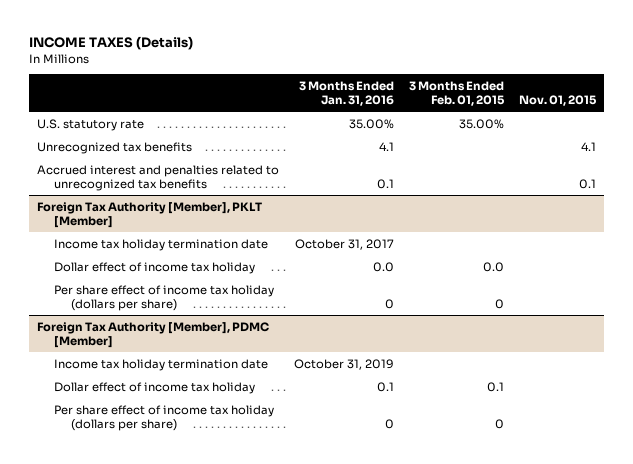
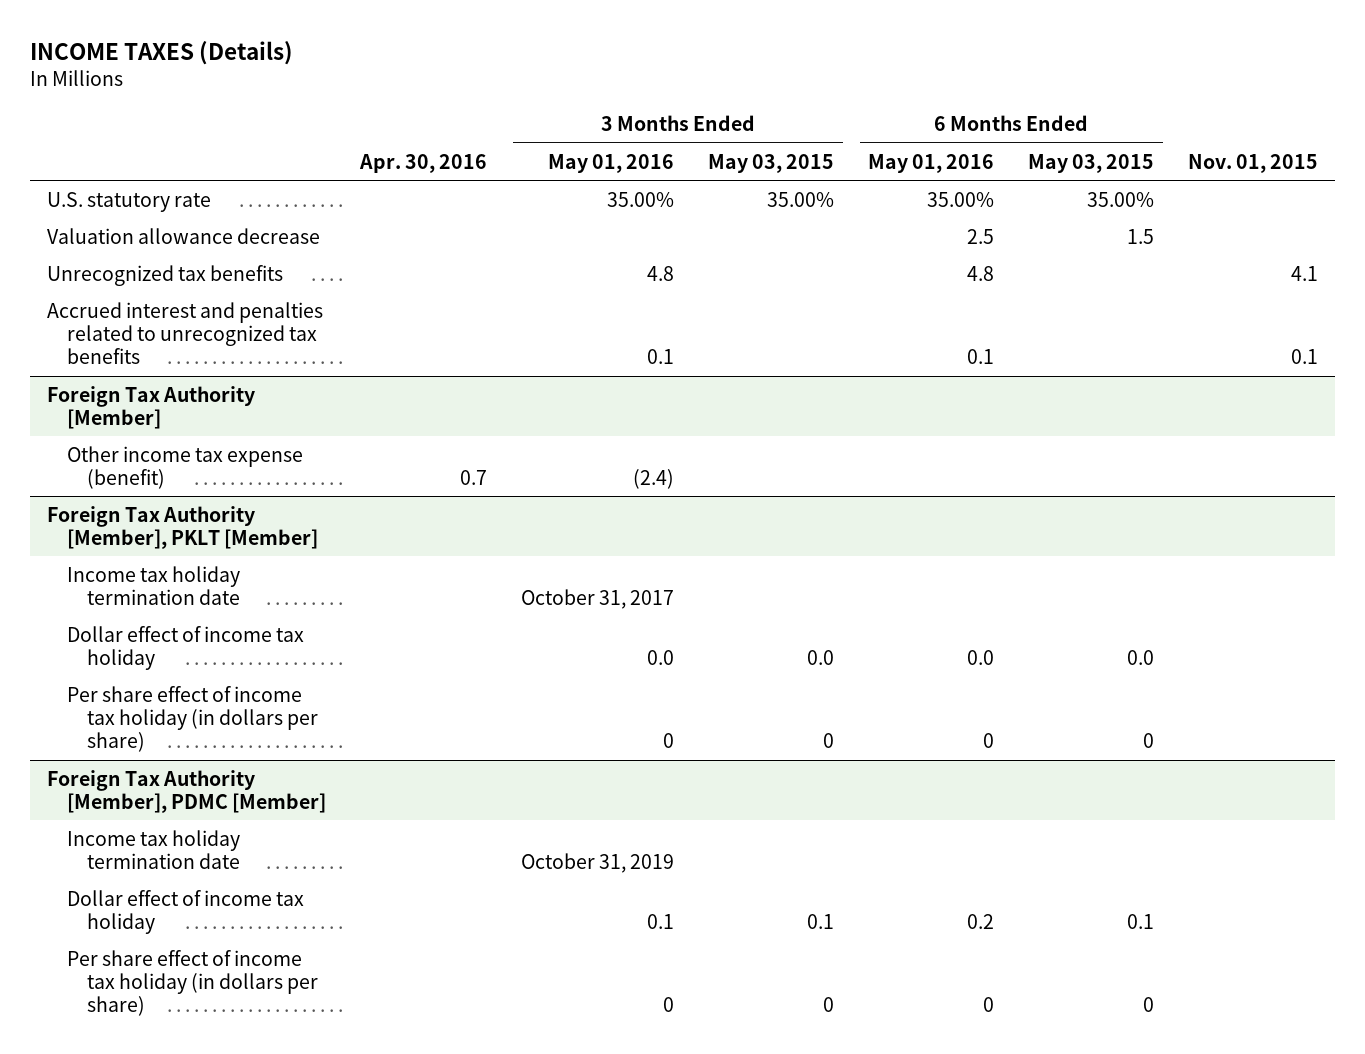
- | 3 Months Ended Jan. 31, 2016 | 3 Months Ended Feb. 01, 2015 | Nov. 01, 2015
+ | Apr. 30, 2016 | 3 Months Ended May 01, 2016 | 3 Months Ended May 03, 2015 | 6 Months Ended May 01, 2016 | 6 Months Ended May 03, 2015 | Nov. 01, 2015
+ Valuation allowance decrease | | | | 2.5 | 1.5 |
+ Foreign Tax Authority [Member]
+ Other income tax expense (benefit) | 0.7 | (2.4) | | | |
@ Foreign Tax Authority [Member], PKLT [Member]
- Per share effect of income tax holiday (dollars per share) | 0 | 0 |
+ Per share effect of income tax holiday (in dollars per share) | | 0 | 0 | 0 | 0 |
@ Foreign Tax Authority [Member], PDMC [Member]
- Per share effect of income tax holiday (dollars per share) | 0 | 0 |
+ Per share effect of income tax holiday (in dollars per share) | | 0 | 0 | 0 | 0 |

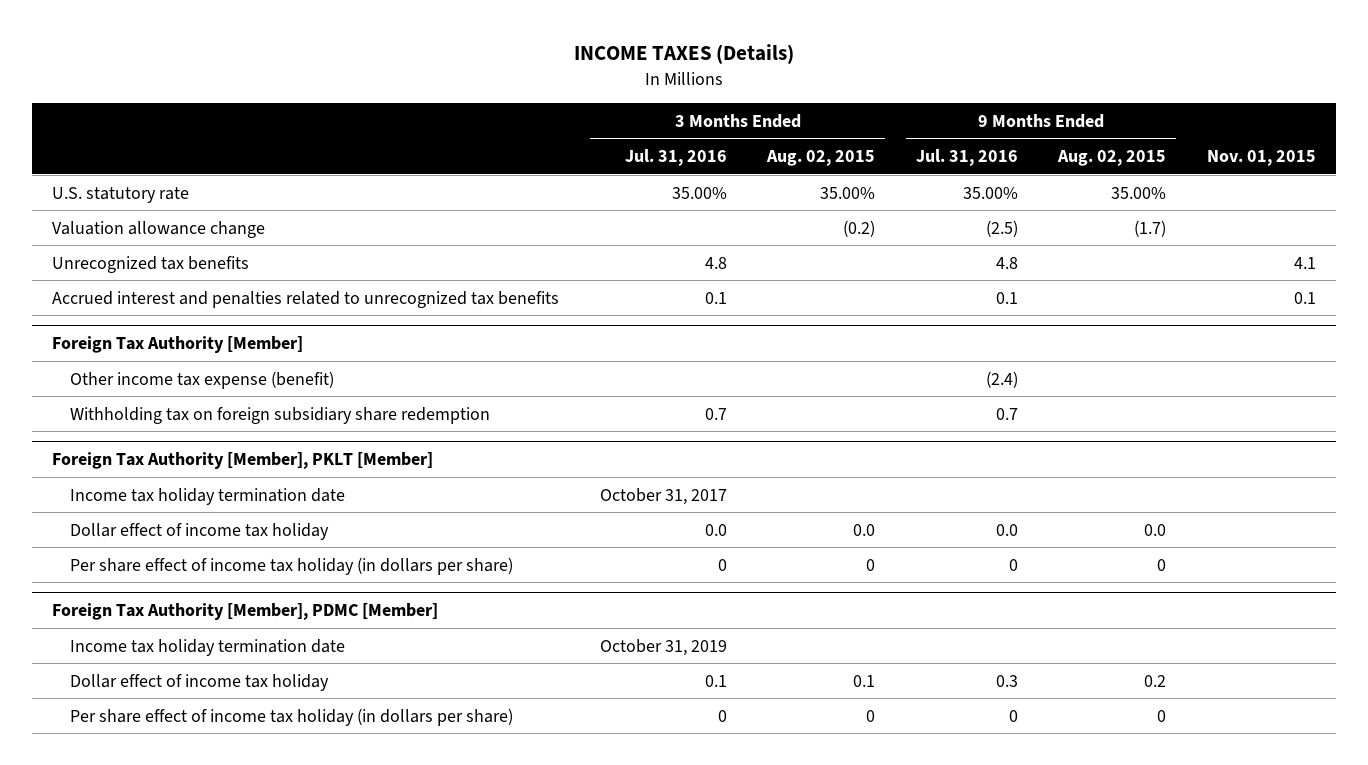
- | Apr. 30, 2016 | 3 Months Ended May 01, 2016 | 3 Months Ended May 03, 2015 | 6 Months Ended May 01, 2016 | 6 Months Ended May 03, 2015 | Nov. 01, 2015
+ | 3 Months Ended Jul. 31, 2016 | 3 Months Ended Aug. 02, 2015 | 9 Months Ended Jul. 31, 2016 | 9 Months Ended Aug. 02, 2015 | Nov. 01, 2015
- Valuation allowance decrease | | | | 2.5 | 1.5 |
+ Valuation allowance change | | (0.2) | (2.5) | (1.7) |
@ Foreign Tax Authority [Member]
+ Withholding tax on foreign subsidiary share redemption | 0.7 | | 0.7 | |

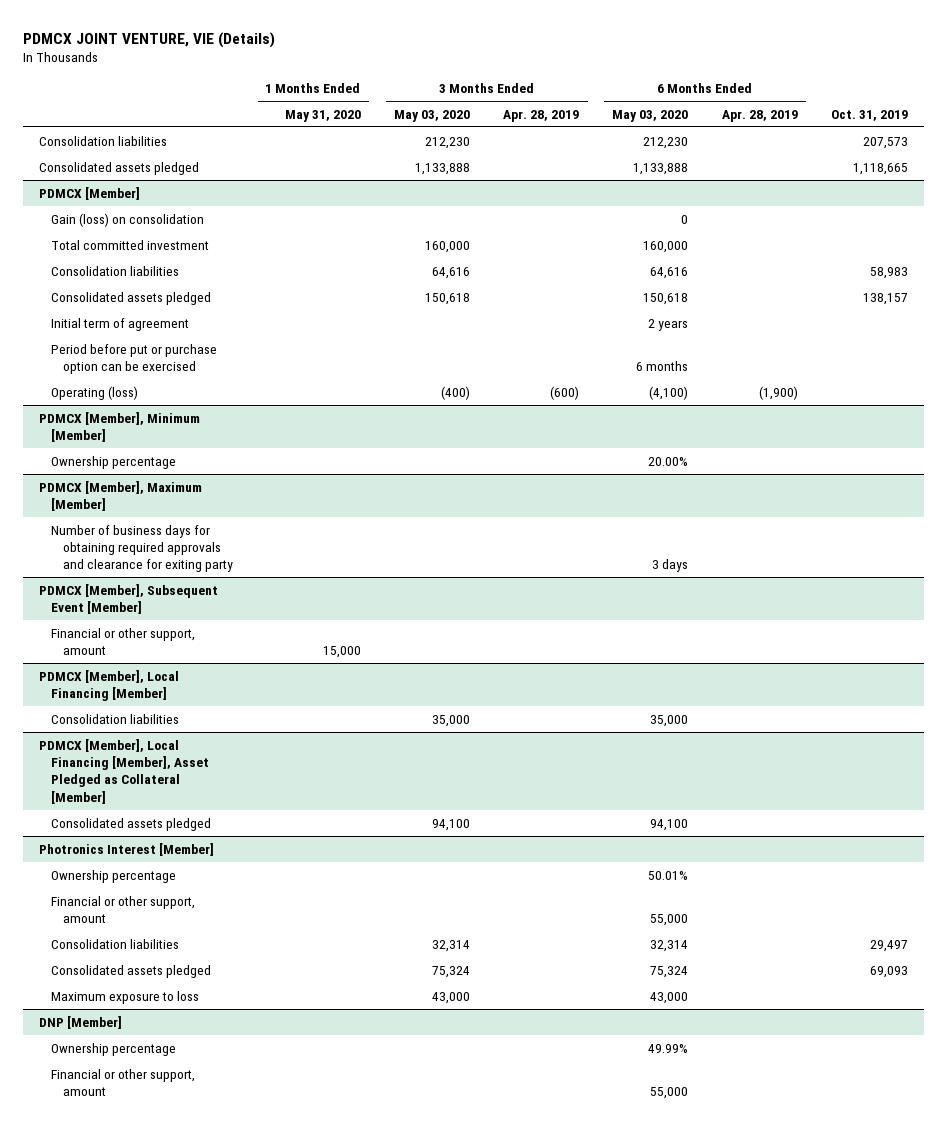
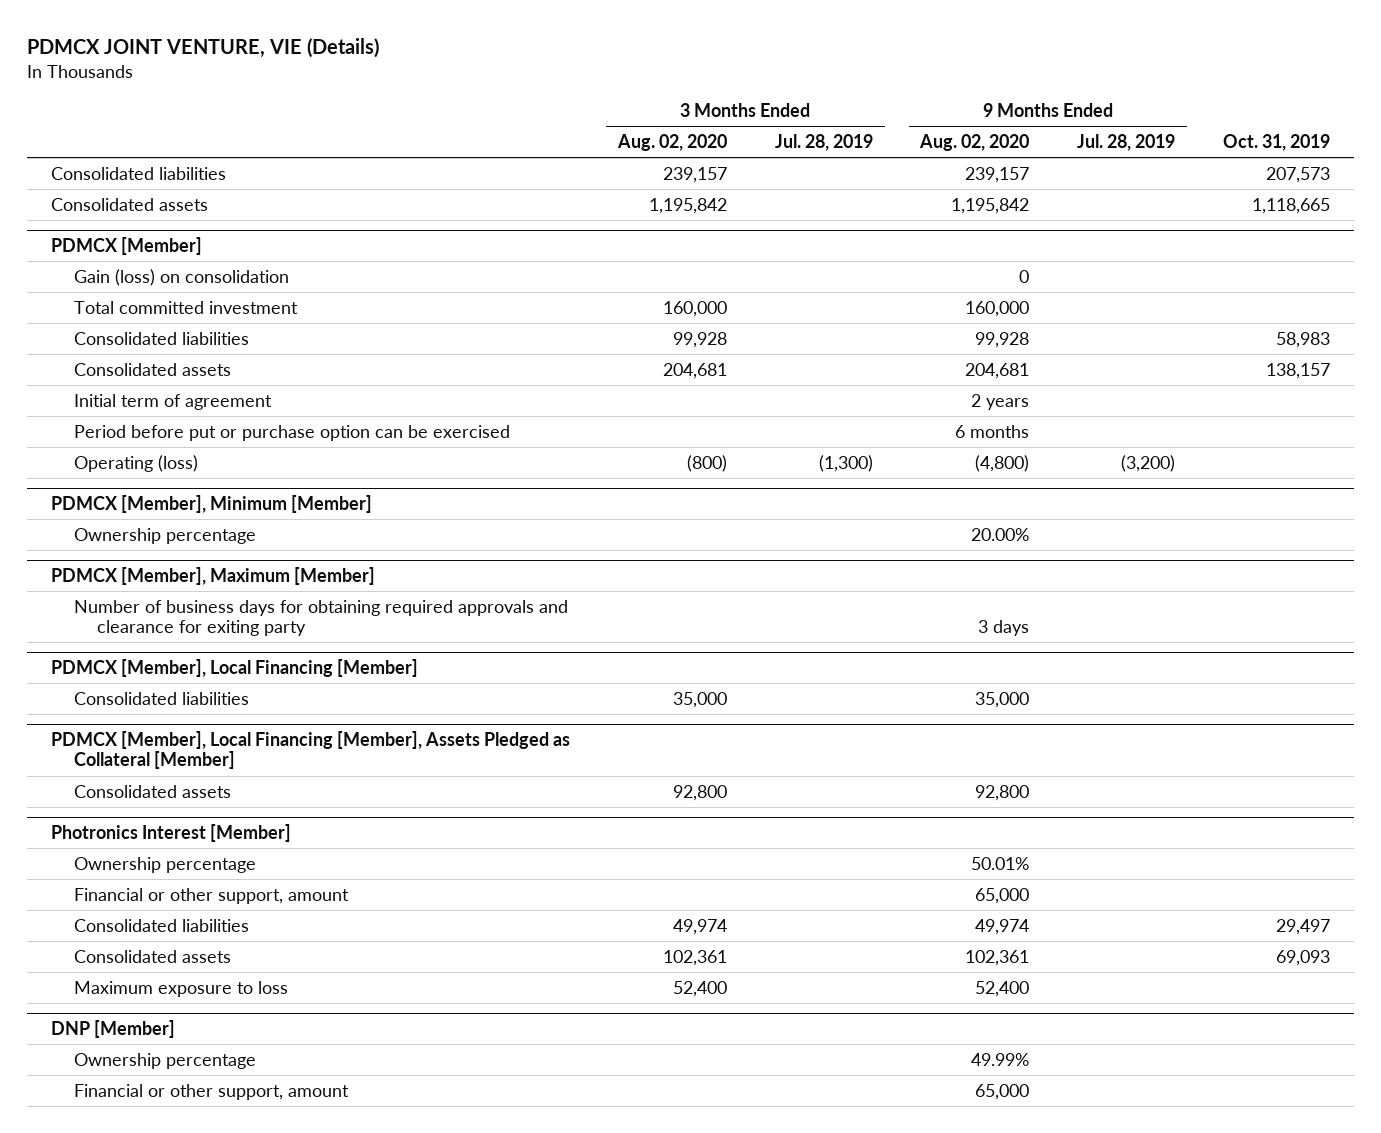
- | 1 Months Ended May 31, 2020 | 3 Months Ended May 03, 2020 | 3 Months Ended Apr. 28, 2019 | 6 Months Ended May 03, 2020 | 6 Months Ended Apr. 28, 2019 | Oct. 31, 2019
+ | 3 Months Ended Aug. 02, 2020 | 3 Months Ended Jul. 28, 2019 | 9 Months Ended Aug. 02, 2020 | 9 Months Ended Jul. 28, 2019 | Oct. 31, 2019
- Consolidation liabilities | | 212,230 | | 212,230 | | 207,573
- Consolidated assets pledged | | 1,133,888 | | 1,133,888 | | 1,118,665
+ Consolidated liabilities | 239,157 | | 239,157 | | 207,573
+ Consolidated assets | 1,195,842 | | 1,195,842 | | 1,118,665
@ PDMCX [Member]
- Consolidation liabilities | | 64,616 | | 64,616 | | 58,983
- Consolidated assets pledged | | 150,618 | | 150,618 | | 138,157
+ Consolidated liabilities | 99,928 | | 99,928 | | 58,983
+ Consolidated assets | 204,681 | | 204,681 | | 138,157
- PDMCX [Member], Subsequent Event [Member]
- Financial or other support, amount | 15,000 | | | | |
@ PDMCX [Member], Local Financing [Member]
- Consolidation liabilities | | 35,000 | | 35,000 | |
- PDMCX [Member], Local Financing [Member], Asset Pledged as Collateral [Member]
- Consolidated assets pledged | | 94,100 | | 94,100 | |
@ PDMCX [Member], Local Financing [Member]
+ Consolidated liabilities | 35,000 | | 35,000 | |
+ PDMCX [Member], Local Financing [Member], Assets Pledged as Collateral [Member]
+ Consolidated assets | 92,800 | | 92,800 | |
@ Photronics Interest [Member]
- Consolidation liabilities | | 32,314 | | 32,314 | | 29,497
- Consolidated assets pledged | | 75,324 | | 75,324 | | 69,093
+ Consolidated liabilities | 49,974 | | 49,974 | | 29,497
+ Consolidated assets | 102,361 | | 102,361 | | 69,093

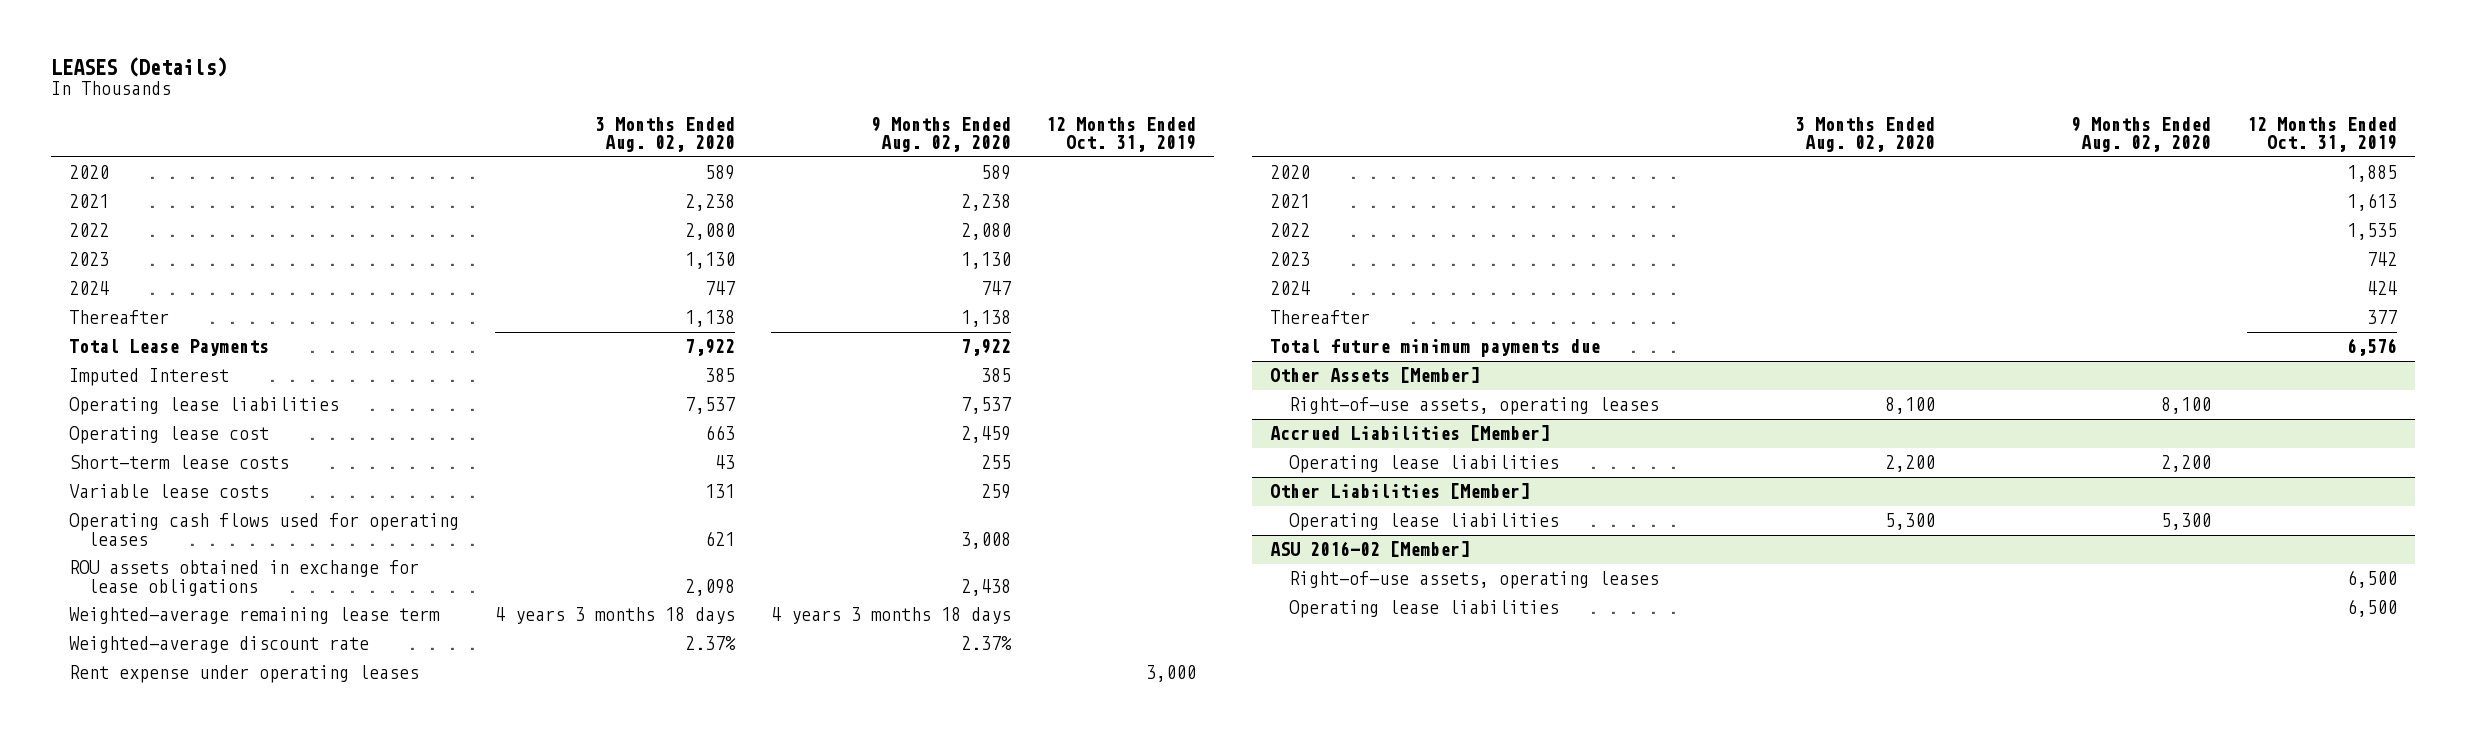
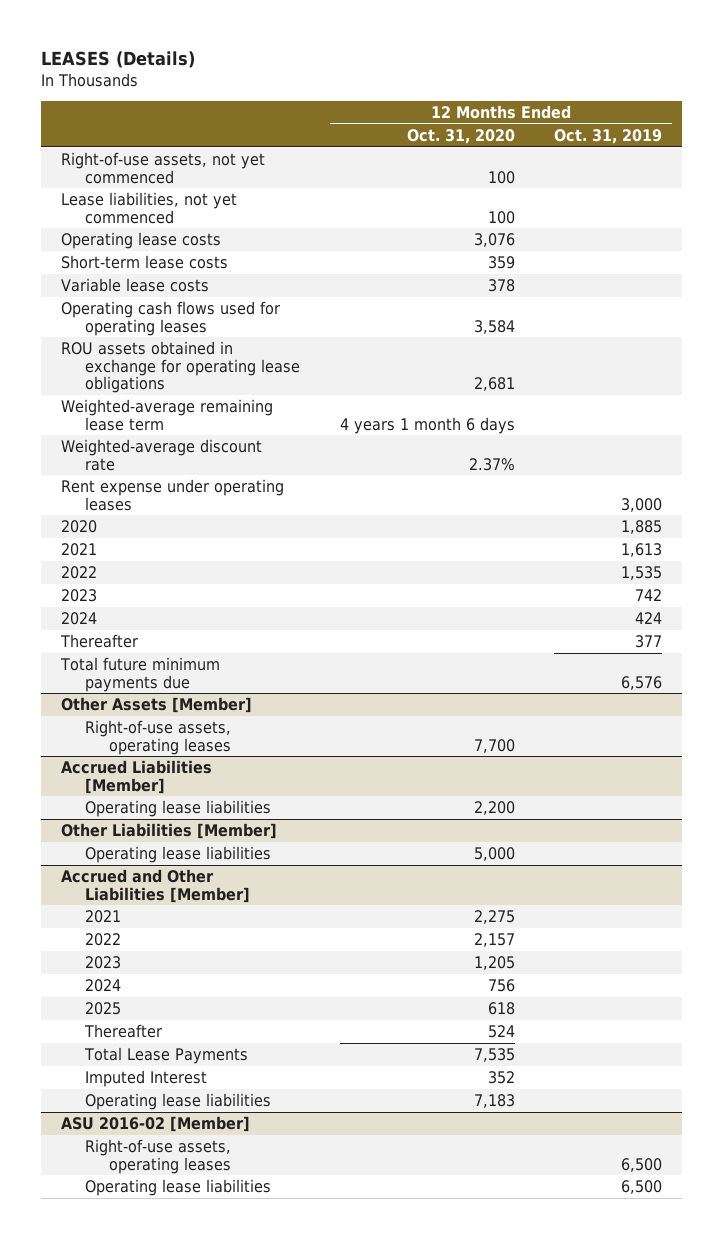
- | 3 Months Ended Aug. 02, 2020 | 9 Months Ended Aug. 02, 2020 | 12 Months Ended Oct. 31, 2019
+ | 12 Months Ended Oct. 31, 2020 | 12 Months Ended Oct. 31, 2019
- 2020 | 589 | 589 |
- 2021 | 2,238 | 2,238 |
- 2022 | 2,080 | 2,080 |
- 2023 | 1,130 | 1,130 |
- 2024 | 747 | 747 |
- Thereafter | 1,138 | 1,138 |
- Total Lease Payments | 7,922 | 7,922 |
- Imputed Interest | 385 | 385 |
- Operating lease liabilities | 7,537 | 7,537 |
- Operating lease cost | 663 | 2,459 |
+ Right-of-use assets, not yet commenced | 100 |
+ Lease liabilities, not yet commenced | 100 |
+ Operating lease costs | 3,076 |
- ROU assets obtained in exchange for lease obligations | 2,098 | 2,438 |
+ ROU assets obtained in exchange for operating lease obligations | 2,681 |
+ Accrued and Other Liabilities [Member]
+ 2021 | 2,275 |
+ 2022 | 2,157 |
+ 2023 | 1,205 |
+ 2024 | 756 |
+ 2025 | 618 |
+ Thereafter | 524 |
+ Total Lease Payments | 7,535 |
+ Imputed Interest | 352 |
+ Operating lease liabilities | 7,183 |

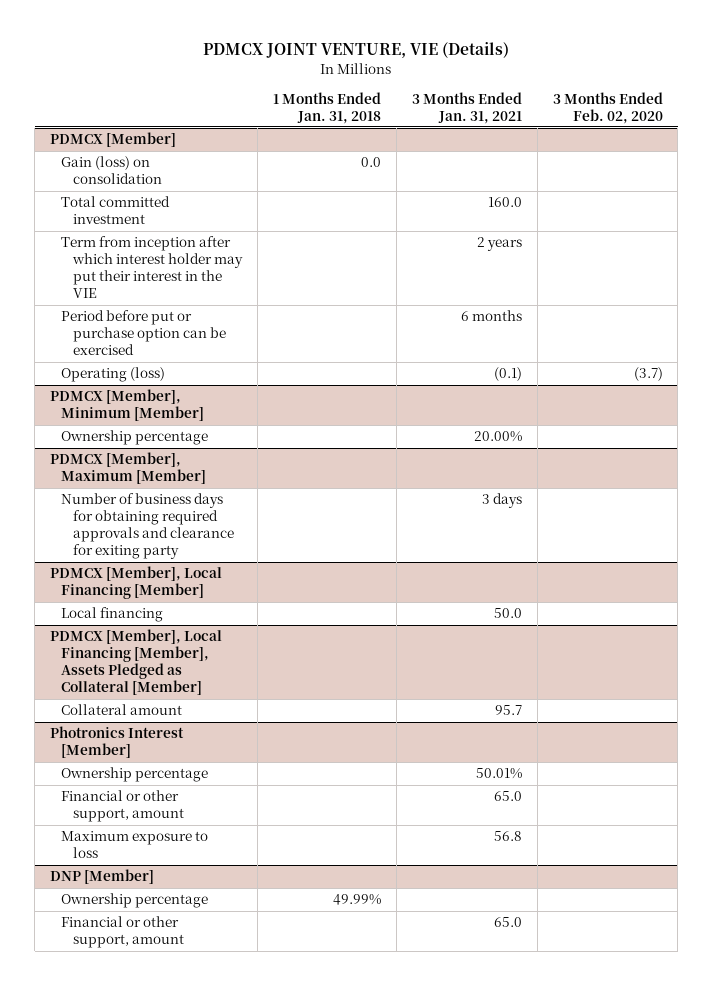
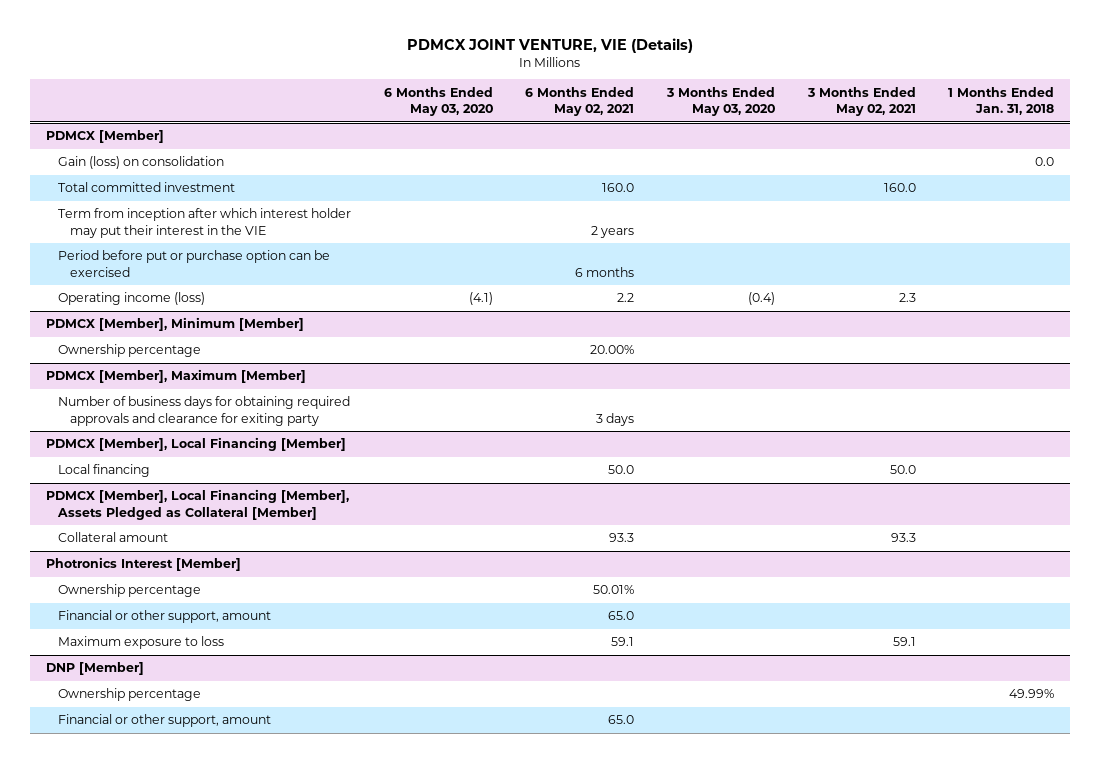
- | 1 Months Ended Jan. 31, 2018 | 3 Months Ended Jan. 31, 2021 | 3 Months Ended Feb. 02, 2020
+ | 6 Months Ended May 03, 2020 | 6 Months Ended May 02, 2021 | 3 Months Ended May 03, 2020 | 3 Months Ended May 02, 2021 | 1 Months Ended Jan. 31, 2018
@ PDMCX [Member]
- Operating (loss) | | (0.1) | (3.7)
+ Operating income (loss) | (4.1) | 2.2 | (0.4) | 2.3 |

